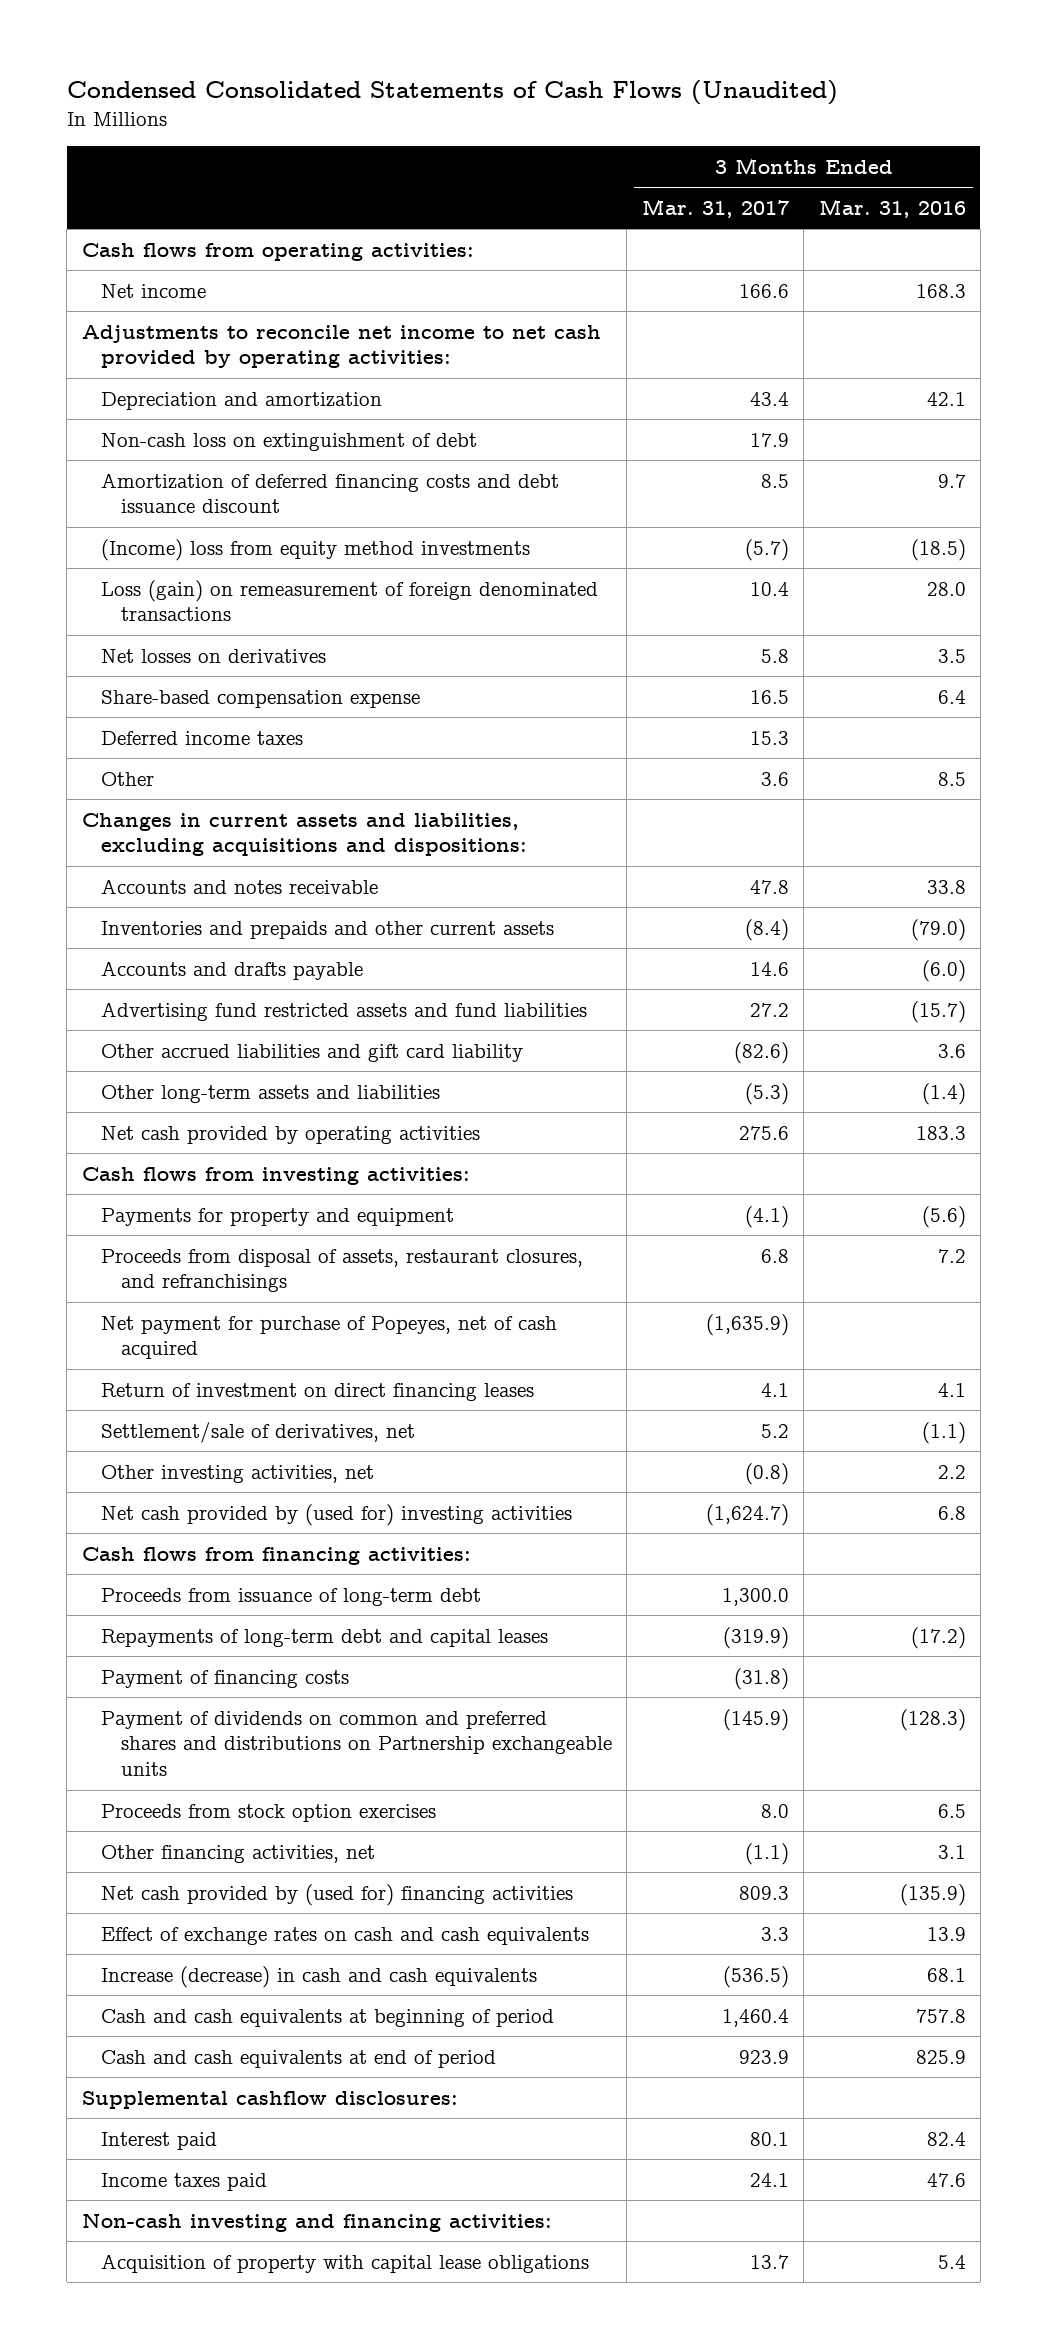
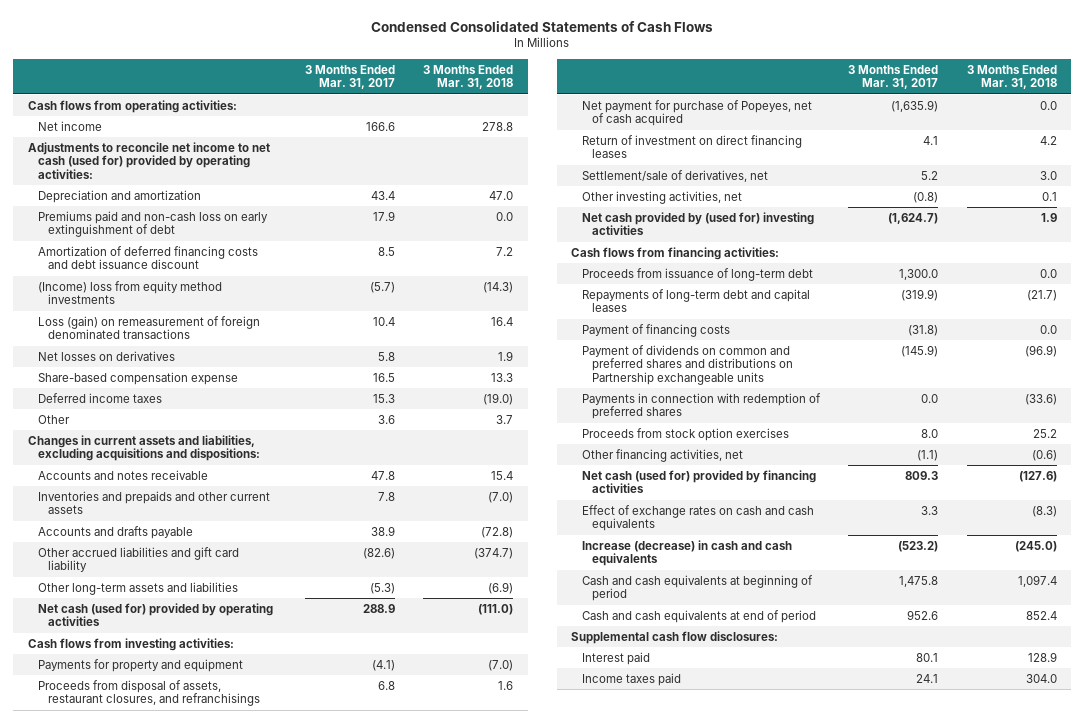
- Condensed Consolidated Statements of Cash Flows (Unaudited)
+ Condensed Consolidated Statements of Cash Flows
- | 3 Months Ended Mar. 31, 2017 | 3 Months Ended Mar. 31, 2016
+ | 3 Months Ended Mar. 31, 2017 | 3 Months Ended Mar. 31, 2018
- Adjustments to reconcile net income to net cash provided by operating activities:
+ Adjustments to reconcile net income to net cash (used for) provided by operating activities:
- Non-cash loss on extinguishment of debt | 17.9 |
+ Premiums paid and non-cash loss on early extinguishment of debt | 17.9 | 0.0
- Inventories and prepaids and other current assets | (8.4) | (79.0)
- Accounts and drafts payable | 14.6 | (6.0)
- Advertising fund restricted assets and fund liabilities | 27.2 | (15.7)
+ Inventories and prepaids and other current assets | 7.8 | (7.0)
+ Accounts and drafts payable | 38.9 | (72.8)
- Net cash provided by operating activities | 275.6 | 183.3
+ Net cash (used for) provided by operating activities | 288.9 | (111.0)
+ Payments in connection with redemption of preferred shares | 0.0 | (33.6)
- Net cash provided by (used for) financing activities | 809.3 | (135.9)
+ Net cash (used for) provided by financing activities | 809.3 | (127.6)
- Increase (decrease) in cash and cash equivalents | (536.5) | 68.1
- Cash and cash equivalents at beginning of period | 1,460.4 | 757.8
- Cash and cash equivalents at end of period | 923.9 | 825.9
- Supplemental cashflow disclosures:
+ Increase (decrease) in cash and cash equivalents | (523.2) | (245.0)
+ Cash and cash equivalents at beginning of period | 1,475.8 | 1,097.4
+ Cash and cash equivalents at end of period | 952.6 | 852.4
+ Supplemental cash flow disclosures:
- Non-cash investing and financing activities:
- Acquisition of property with capital lease obligations | 13.7 | 5.4

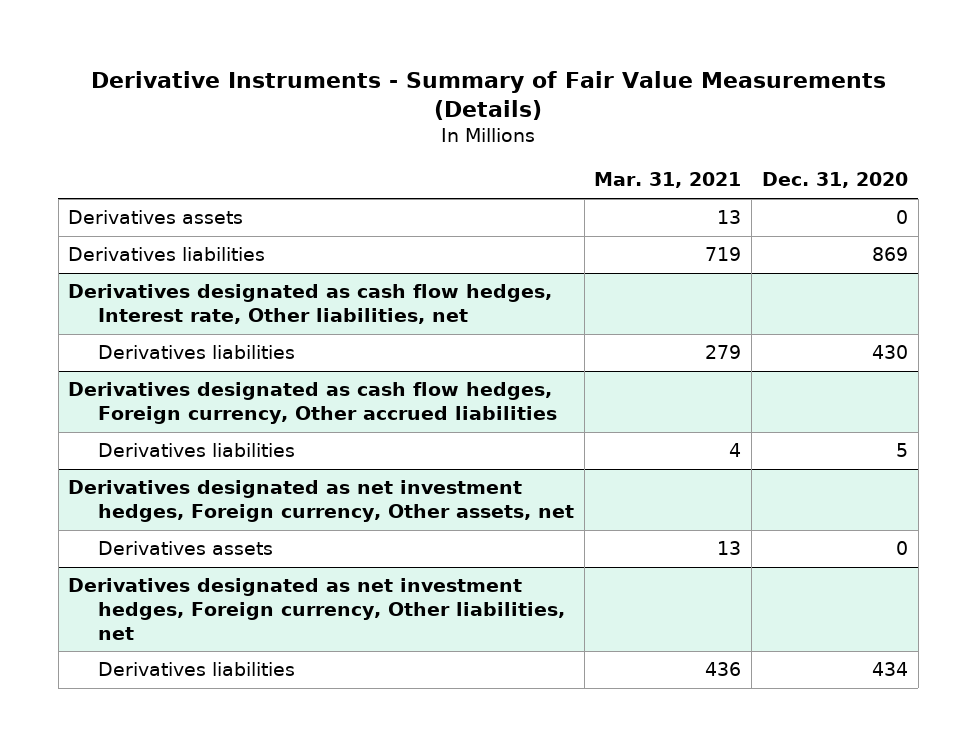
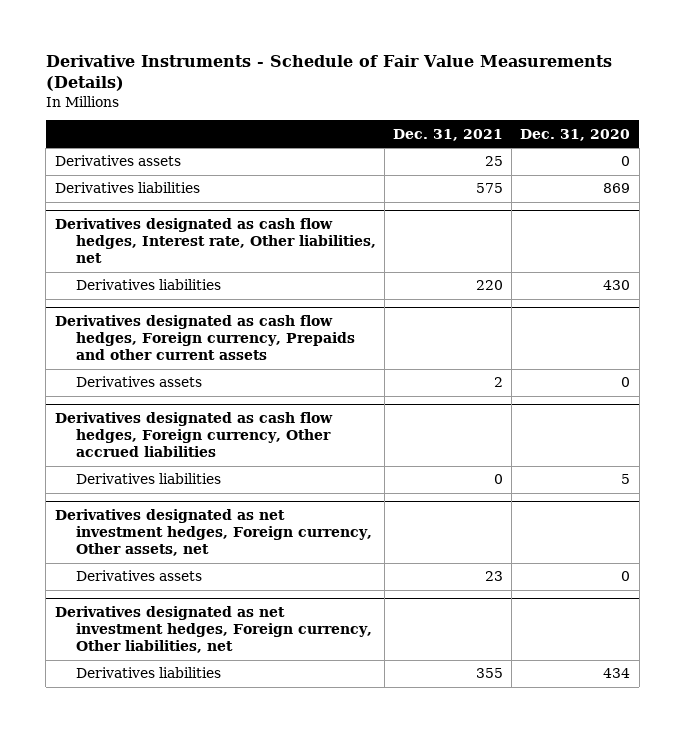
- Derivative Instruments - Summary of Fair Value Measurements (Details)
+ Derivative Instruments - Schedule of Fair Value Measurements (Details)
- | Mar. 31, 2021 | Dec. 31, 2020
+ | Dec. 31, 2021 | Dec. 31, 2020
+ Derivatives designated as cash flow hedges, Foreign currency, Prepaids and other current assets
+ Derivatives assets | 2 | 0

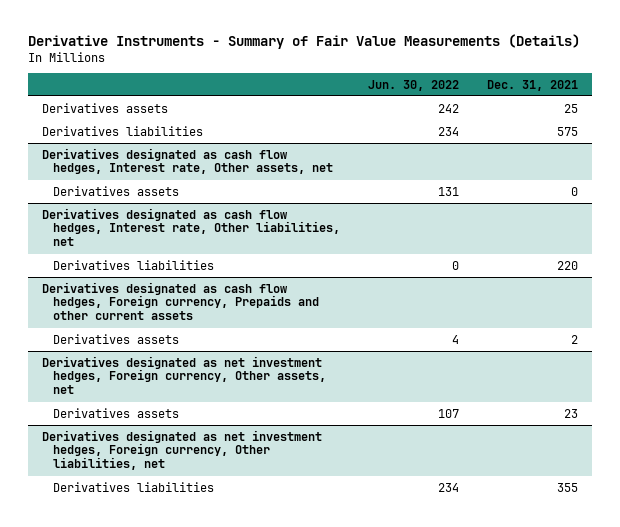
- Derivative Instruments - Schedule of Fair Value Measurements (Details)
+ Derivative Instruments - Summary of Fair Value Measurements (Details)
- | Dec. 31, 2021 | Dec. 31, 2020
+ | Jun. 30, 2022 | Dec. 31, 2021
+ Derivatives designated as cash flow hedges, Interest rate, Other assets, net
+ Derivatives assets | 131 | 0
- Derivatives designated as cash flow hedges, Foreign currency, Other accrued liabilities
- Derivatives liabilities | 0 | 5

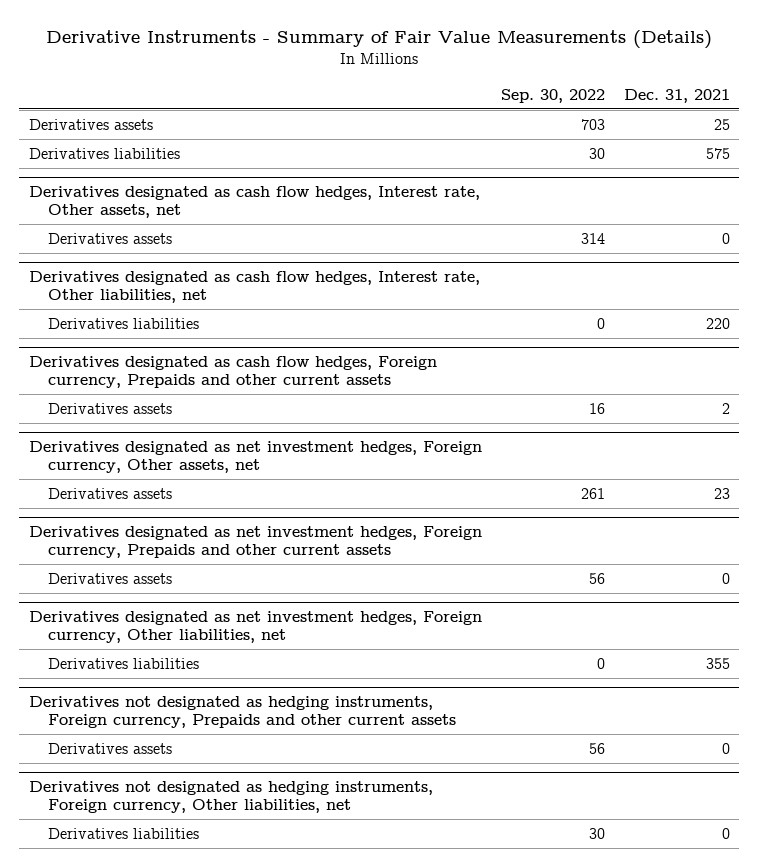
- | Jun. 30, 2022 | Dec. 31, 2021
+ | Sep. 30, 2022 | Dec. 31, 2021
+ Derivatives designated as net investment hedges, Foreign currency, Prepaids and other current assets
+ Derivatives assets | 56 | 0
+ Derivatives not designated as hedging instruments, Foreign currency, Prepaids and other current assets
+ Derivatives assets | 56 | 0
+ Derivatives not designated as hedging instruments, Foreign currency, Other liabilities, net
+ Derivatives liabilities | 30 | 0

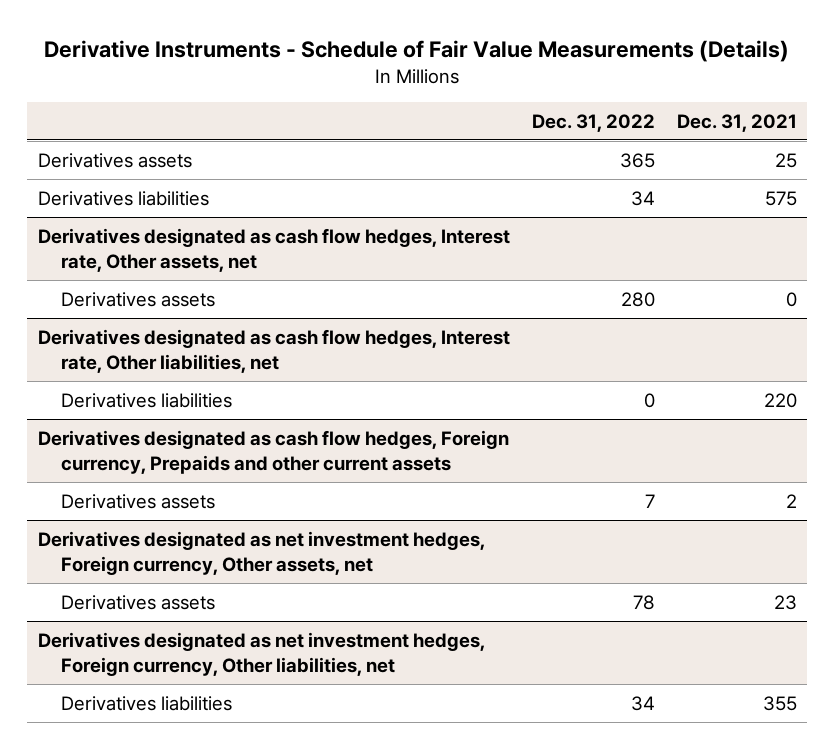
- Derivative Instruments - Summary of Fair Value Measurements (Details)
+ Derivative Instruments - Schedule of Fair Value Measurements (Details)
- | Sep. 30, 2022 | Dec. 31, 2021
+ | Dec. 31, 2022 | Dec. 31, 2021
- Derivatives designated as net investment hedges, Foreign currency, Prepaids and other current assets
- Derivatives assets | 56 | 0
- Derivatives not designated as hedging instruments, Foreign currency, Prepaids and other current assets
- Derivatives assets | 56 | 0
- Derivatives not designated as hedging instruments, Foreign currency, Other liabilities, net
- Derivatives liabilities | 30 | 0

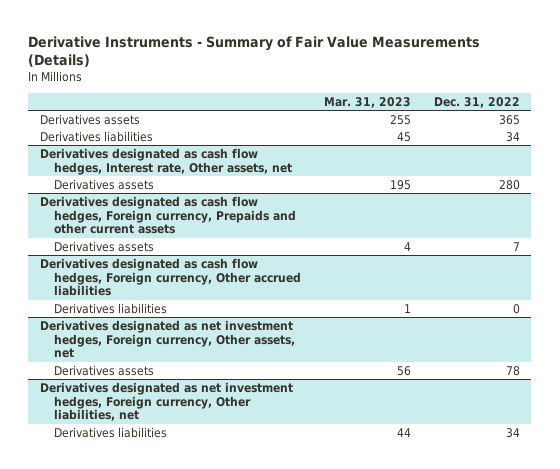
- Derivative Instruments - Schedule of Fair Value Measurements (Details)
+ Derivative Instruments - Summary of Fair Value Measurements (Details)
- | Dec. 31, 2022 | Dec. 31, 2021
+ | Mar. 31, 2023 | Dec. 31, 2022
- Derivatives designated as cash flow hedges, Interest rate, Other liabilities, net
- Derivatives liabilities | 0 | 220
+ Derivatives designated as cash flow hedges, Foreign currency, Other accrued liabilities
+ Derivatives liabilities | 1 | 0

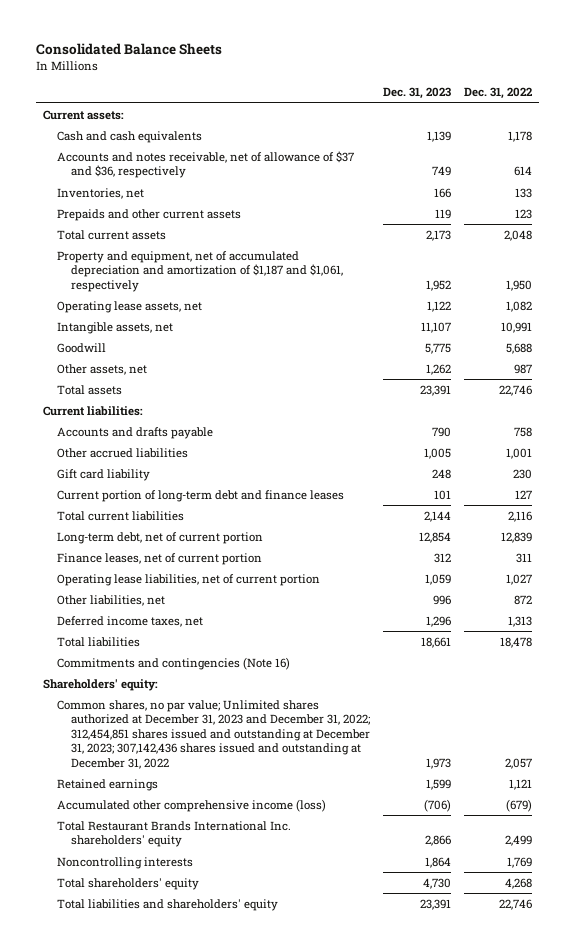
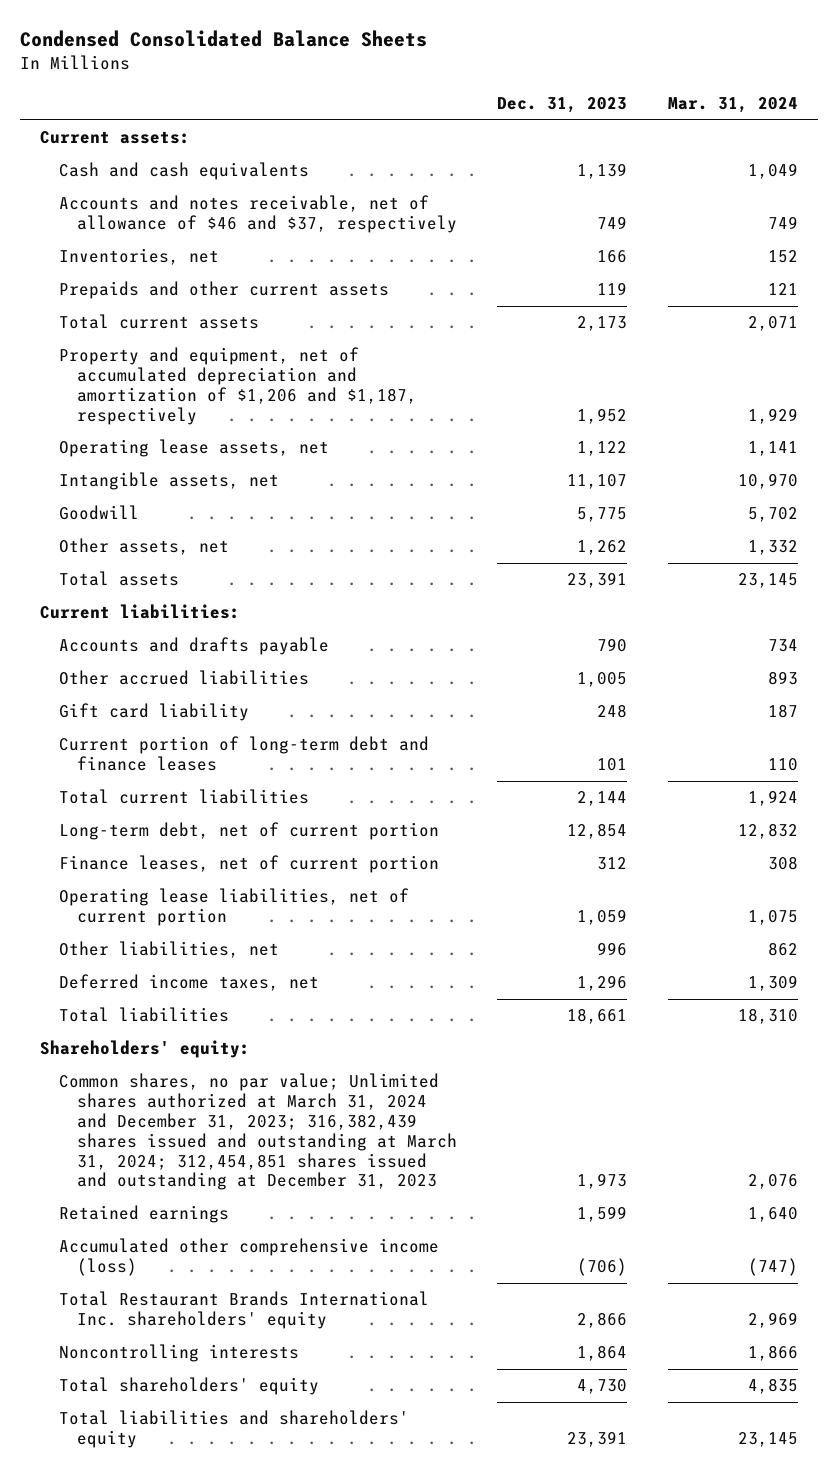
- Consolidated Balance Sheets
+ Condensed Consolidated Balance Sheets
- | Dec. 31, 2023 | Dec. 31, 2022
+ | Dec. 31, 2023 | Mar. 31, 2024
- Accounts and notes receivable, net of allowance of $37 and $36, respectively | 749 | 614
+ Accounts and notes receivable, net of allowance of $46 and $37, respectively | 749 | 749
- Property and equipment, net of accumulated depreciation and amortization of $1,187 and $1,061, respectively | 1,952 | 1,950
+ Property and equipment, net of accumulated depreciation and amortization of $1,206 and $1,187, respectively | 1,952 | 1,929
- Commitments and contingencies (Note 16)
- Common shares, no par value; Unlimited shares authorized at December 31, 2023 and December 31, 2022; 312,454,851 shares issued and outstanding at December 31, 2023; 307,142,436 shares issued and outstanding at December 31, 2022 | 1,973 | 2,057
+ Common shares, no par value; Unlimited shares authorized at March 31, 2024 and December 31, 2023; 316,382,439 shares issued and outstanding at March 31, 2024; 312,454,851 shares issued and outstanding at December 31, 2023 | 1,973 | 2,076

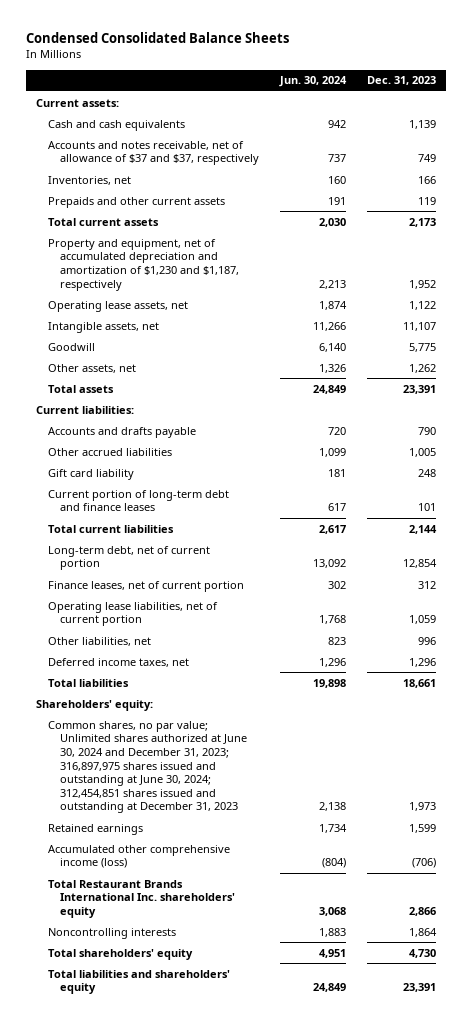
- | Dec. 31, 2023 | Mar. 31, 2024
+ | Jun. 30, 2024 | Dec. 31, 2023
- Accounts and notes receivable, net of allowance of $46 and $37, respectively | 749 | 749
+ Accounts and notes receivable, net of allowance of $37 and $37, respectively | 737 | 749
- Property and equipment, net of accumulated depreciation and amortization of $1,206 and $1,187, respectively | 1,952 | 1,929
+ Property and equipment, net of accumulated depreciation and amortization of $1,230 and $1,187, respectively | 2,213 | 1,952
- Common shares, no par value; Unlimited shares authorized at March 31, 2024 and December 31, 2023; 316,382,439 shares issued and outstanding at March 31, 2024; 312,454,851 shares issued and outstanding at December 31, 2023 | 1,973 | 2,076
+ Common shares, no par value; Unlimited shares authorized at June 30, 2024 and December 31, 2023; 316,897,975 shares issued and outstanding at June 30, 2024; 312,454,851 shares issued and outstanding at December 31, 2023 | 2,138 | 1,973

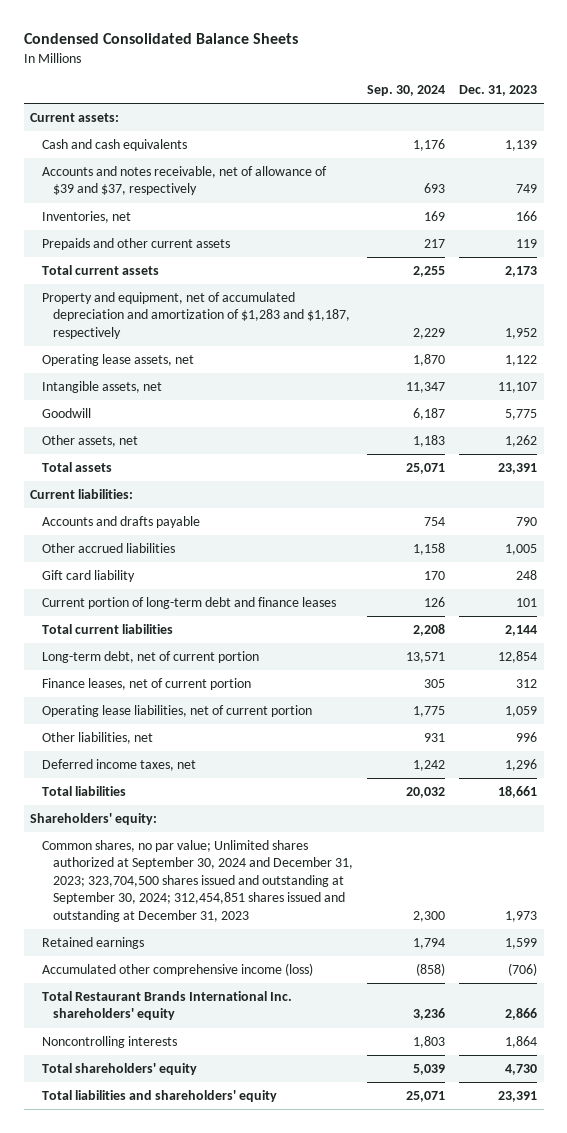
- | Jun. 30, 2024 | Dec. 31, 2023
+ | Sep. 30, 2024 | Dec. 31, 2023
- Accounts and notes receivable, net of allowance of $37 and $37, respectively | 737 | 749
+ Accounts and notes receivable, net of allowance of $39 and $37, respectively | 693 | 749
- Property and equipment, net of accumulated depreciation and amortization of $1,230 and $1,187, respectively | 2,213 | 1,952
+ Property and equipment, net of accumulated depreciation and amortization of $1,283 and $1,187, respectively | 2,229 | 1,952
- Common shares, no par value; Unlimited shares authorized at June 30, 2024 and December 31, 2023; 316,897,975 shares issued and outstanding at June 30, 2024; 312,454,851 shares issued and outstanding at December 31, 2023 | 2,138 | 1,973
+ Common shares, no par value; Unlimited shares authorized at September 30, 2024 and December 31, 2023; 323,704,500 shares issued and outstanding at September 30, 2024; 312,454,851 shares issued and outstanding at December 31, 2023 | 2,300 | 1,973

